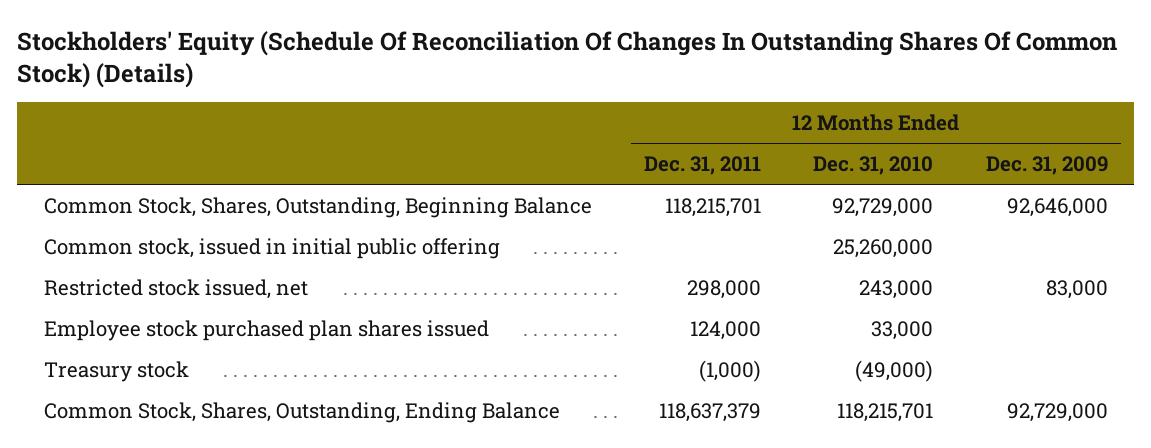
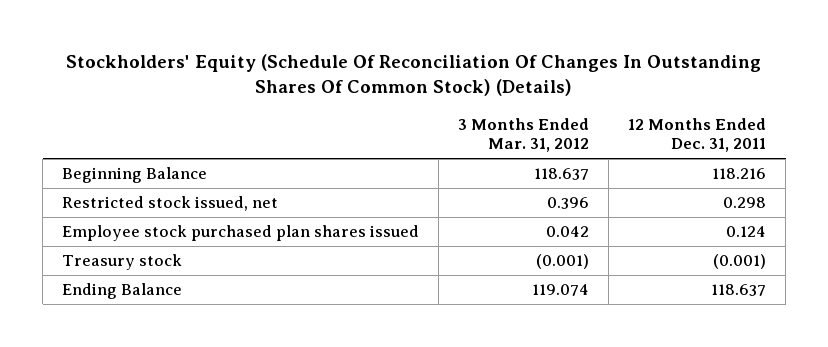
- | 12 Months Ended Dec. 31, 2011 | 12 Months Ended Dec. 31, 2010 | 12 Months Ended Dec. 31, 2009
+ | 3 Months Ended Mar. 31, 2012 | 12 Months Ended Dec. 31, 2011
- Common Stock, Shares, Outstanding, Beginning Balance | 118,215,701 | 92,729,000 | 92,646,000
- Common stock, issued in initial public offering | | 25,260,000 |
- Restricted stock issued, net | 298,000 | 243,000 | 83,000
- Employee stock purchased plan shares issued | 124,000 | 33,000 |
- Treasury stock | (1,000) | (49,000) |
- Common Stock, Shares, Outstanding, Ending Balance | 118,637,379 | 118,215,701 | 92,729,000
+ Beginning Balance | 118.637 | 118.216
+ Restricted stock issued, net | 0.396 | 0.298
+ Employee stock purchased plan shares issued | 0.042 | 0.124
+ Treasury stock | (0.001) | (0.001)
+ Ending Balance | 119.074 | 118.637

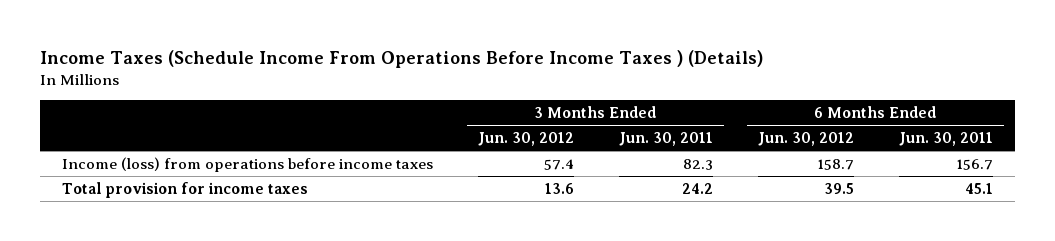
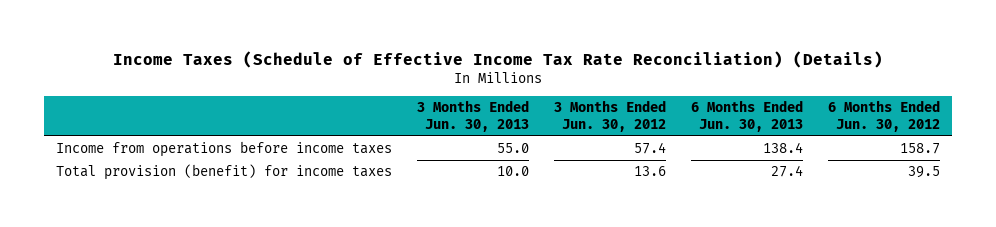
- Income Taxes (Schedule Income From Operations Before Income Taxes ) (Details)
+ Income Taxes (Schedule of Effective Income Tax Rate Reconciliation) (Details)
- | 3 Months Ended Jun. 30, 2012 | 3 Months Ended Jun. 30, 2011 | 6 Months Ended Jun. 30, 2012 | 6 Months Ended Jun. 30, 2011
+ | 3 Months Ended Jun. 30, 2013 | 3 Months Ended Jun. 30, 2012 | 6 Months Ended Jun. 30, 2013 | 6 Months Ended Jun. 30, 2012
- Income (loss) from operations before income taxes | 57.4 | 82.3 | 158.7 | 156.7
- Total provision for income taxes | 13.6 | 24.2 | 39.5 | 45.1
+ Income from operations before income taxes | 55.0 | 57.4 | 138.4 | 158.7
+ Total provision (benefit) for income taxes | 10.0 | 13.6 | 27.4 | 39.5

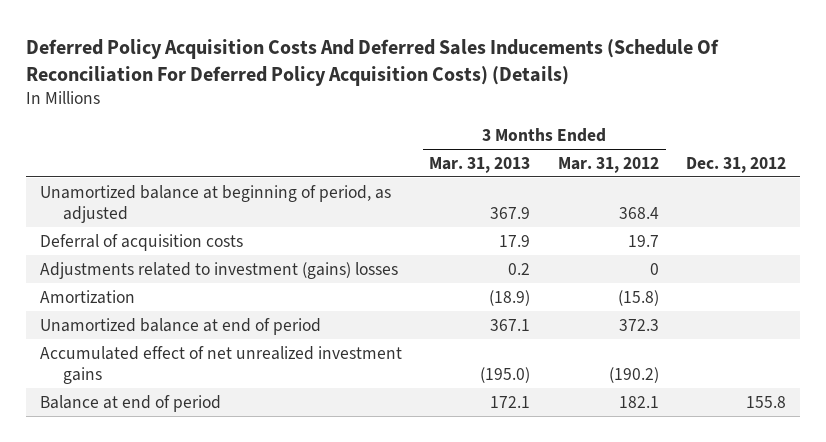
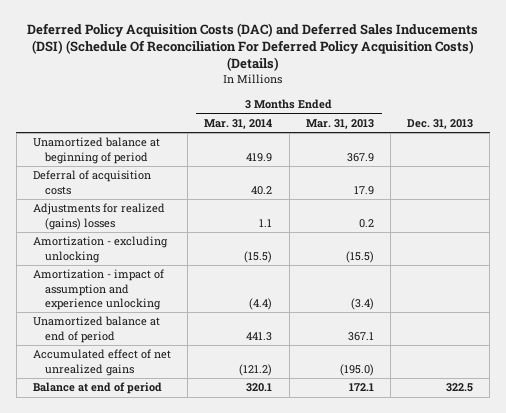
- Deferred Policy Acquisition Costs And Deferred Sales Inducements (Schedule Of Reconciliation For Deferred Policy Acquisition Costs) (Details)
+ Deferred Policy Acquisition Costs (DAC) and Deferred Sales Inducements (DSI) (Schedule Of Reconciliation For Deferred Policy Acquisition Costs) (Details)
- | 3 Months Ended Mar. 31, 2013 | 3 Months Ended Mar. 31, 2012 | Dec. 31, 2012
+ | 3 Months Ended Mar. 31, 2014 | 3 Months Ended Mar. 31, 2013 | Dec. 31, 2013
- Unamortized balance at beginning of period, as adjusted | 367.9 | 368.4 |
+ Unamortized balance at beginning of period | 419.9 | 367.9 |
- Adjustments related to investment (gains) losses | 0.2 | 0 |
- Amortization | (18.9) | (15.8) |
+ Adjustments for realized (gains) losses | 1.1 | 0.2 |
+ Amortization - excluding unlocking | (15.5) | (15.5) |
+ Amortization - impact of assumption and experience unlocking | (4.4) | (3.4) |
- Accumulated effect of net unrealized investment gains | (195.0) | (190.2) |
+ Accumulated effect of net unrealized gains | (121.2) | (195.0) |

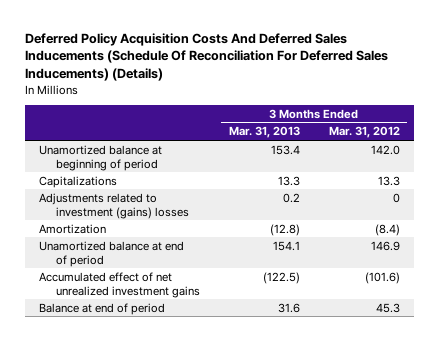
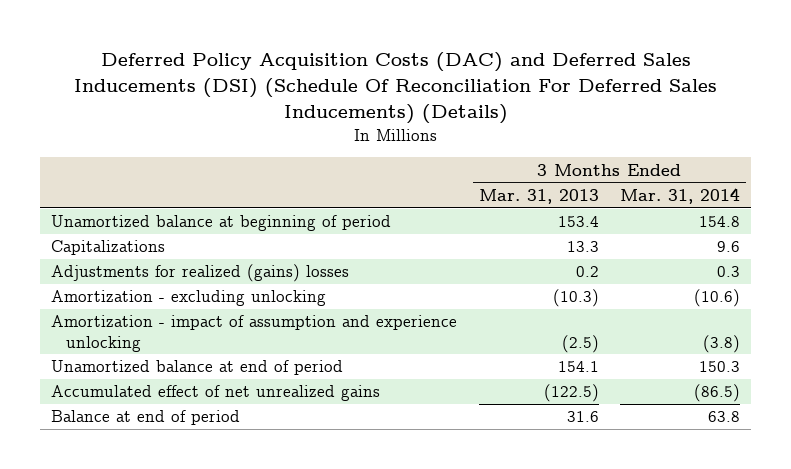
- Deferred Policy Acquisition Costs And Deferred Sales Inducements (Schedule Of Reconciliation For Deferred Sales Inducements) (Details)
+ Deferred Policy Acquisition Costs (DAC) and Deferred Sales Inducements (DSI) (Schedule Of Reconciliation For Deferred Sales Inducements) (Details)
- | 3 Months Ended Mar. 31, 2013 | 3 Months Ended Mar. 31, 2012
+ | 3 Months Ended Mar. 31, 2013 | 3 Months Ended Mar. 31, 2014
- Adjustments related to investment (gains) losses | 0.2 | 0
- Amortization | (12.8) | (8.4)
+ Adjustments for realized (gains) losses | 0.2 | 0.3
+ Amortization - excluding unlocking | (10.3) | (10.6)
+ Amortization - impact of assumption and experience unlocking | (2.5) | (3.8)
- Accumulated effect of net unrealized investment gains | (122.5) | (101.6)
+ Accumulated effect of net unrealized gains | (122.5) | (86.5)

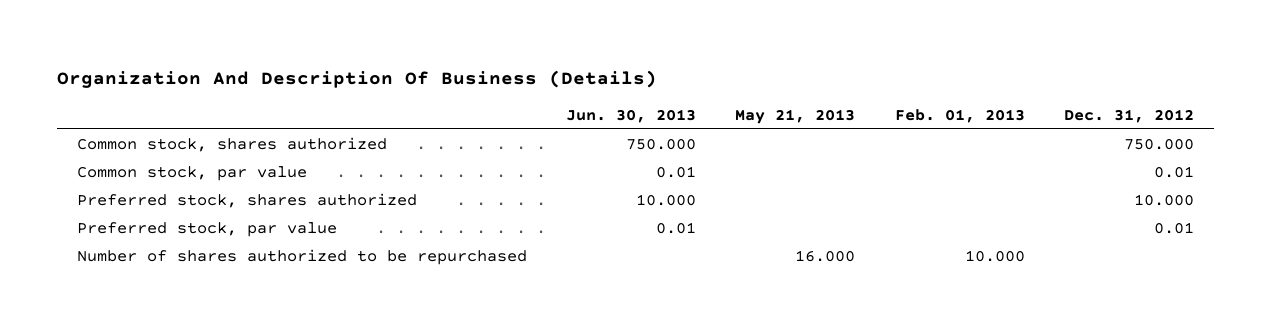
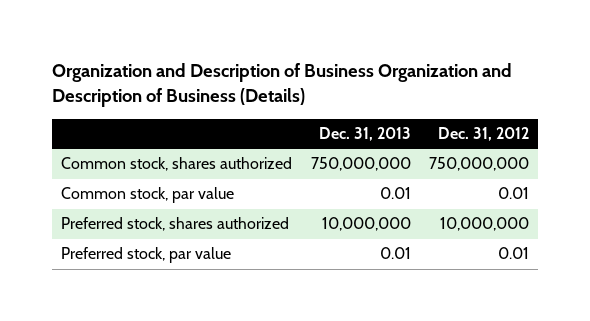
- Organization And Description Of Business (Details)
+ Organization and Description of Business Organization and Description of Business (Details)
- | Jun. 30, 2013 | May 21, 2013 | Feb. 01, 2013 | Dec. 31, 2012
+ | Dec. 31, 2013 | Dec. 31, 2012
- Common stock, shares authorized | 750.000 | | | 750.000
+ Common stock, shares authorized | 750,000,000 | 750,000,000
- Preferred stock, shares authorized | 10.000 | | | 10.000
+ Preferred stock, shares authorized | 10,000,000 | 10,000,000
- Number of shares authorized to be repurchased | | 16.000 | 10.000 |

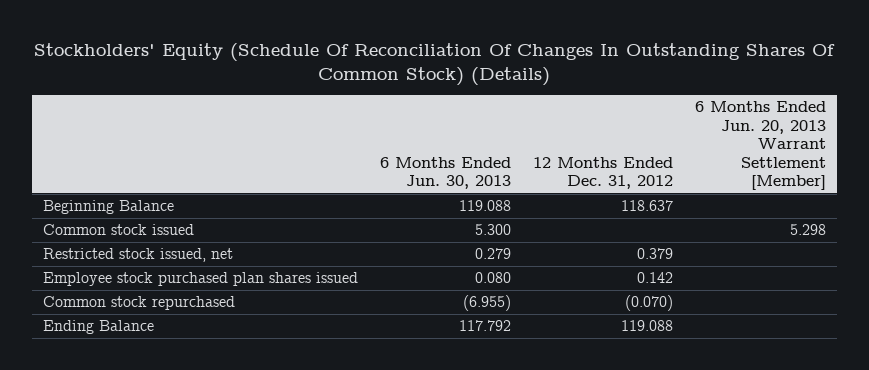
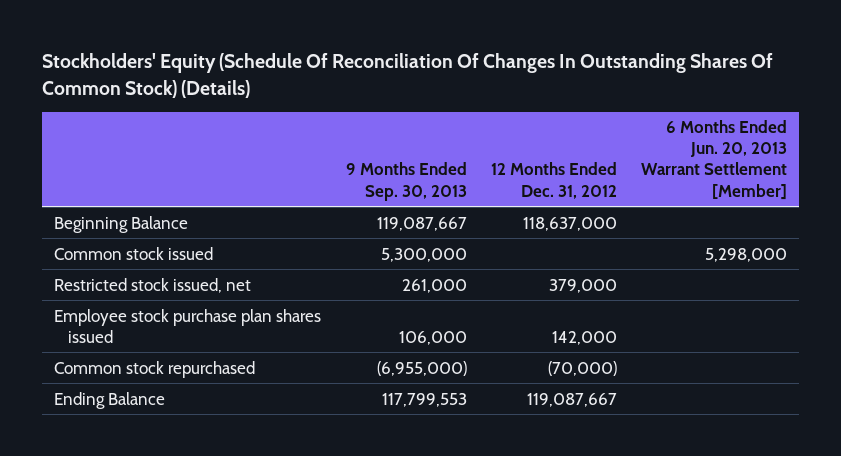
- | 6 Months Ended Jun. 30, 2013 | 12 Months Ended Dec. 31, 2012 | 6 Months Ended Jun. 20, 2013 Warrant Settlement [Member]
+ | 9 Months Ended Sep. 30, 2013 | 12 Months Ended Dec. 31, 2012 | 6 Months Ended Jun. 20, 2013 Warrant Settlement [Member]
- Beginning Balance | 119.088 | 118.637 |
- Common stock issued | 5.300 | | 5.298
- Restricted stock issued, net | 0.279 | 0.379 |
- Employee stock purchased plan shares issued | 0.080 | 0.142 |
- Common stock repurchased | (6.955) | (0.070) |
- Ending Balance | 117.792 | 119.088 |
+ Beginning Balance | 119,087,667 | 118,637,000 |
+ Common stock issued | 5,300,000 | | 5,298,000
+ Restricted stock issued, net | 261,000 | 379,000 |
+ Employee stock purchase plan shares issued | 106,000 | 142,000 |
+ Common stock repurchased | (6,955,000) | (70,000) |
+ Ending Balance | 117,799,553 | 119,087,667 |

